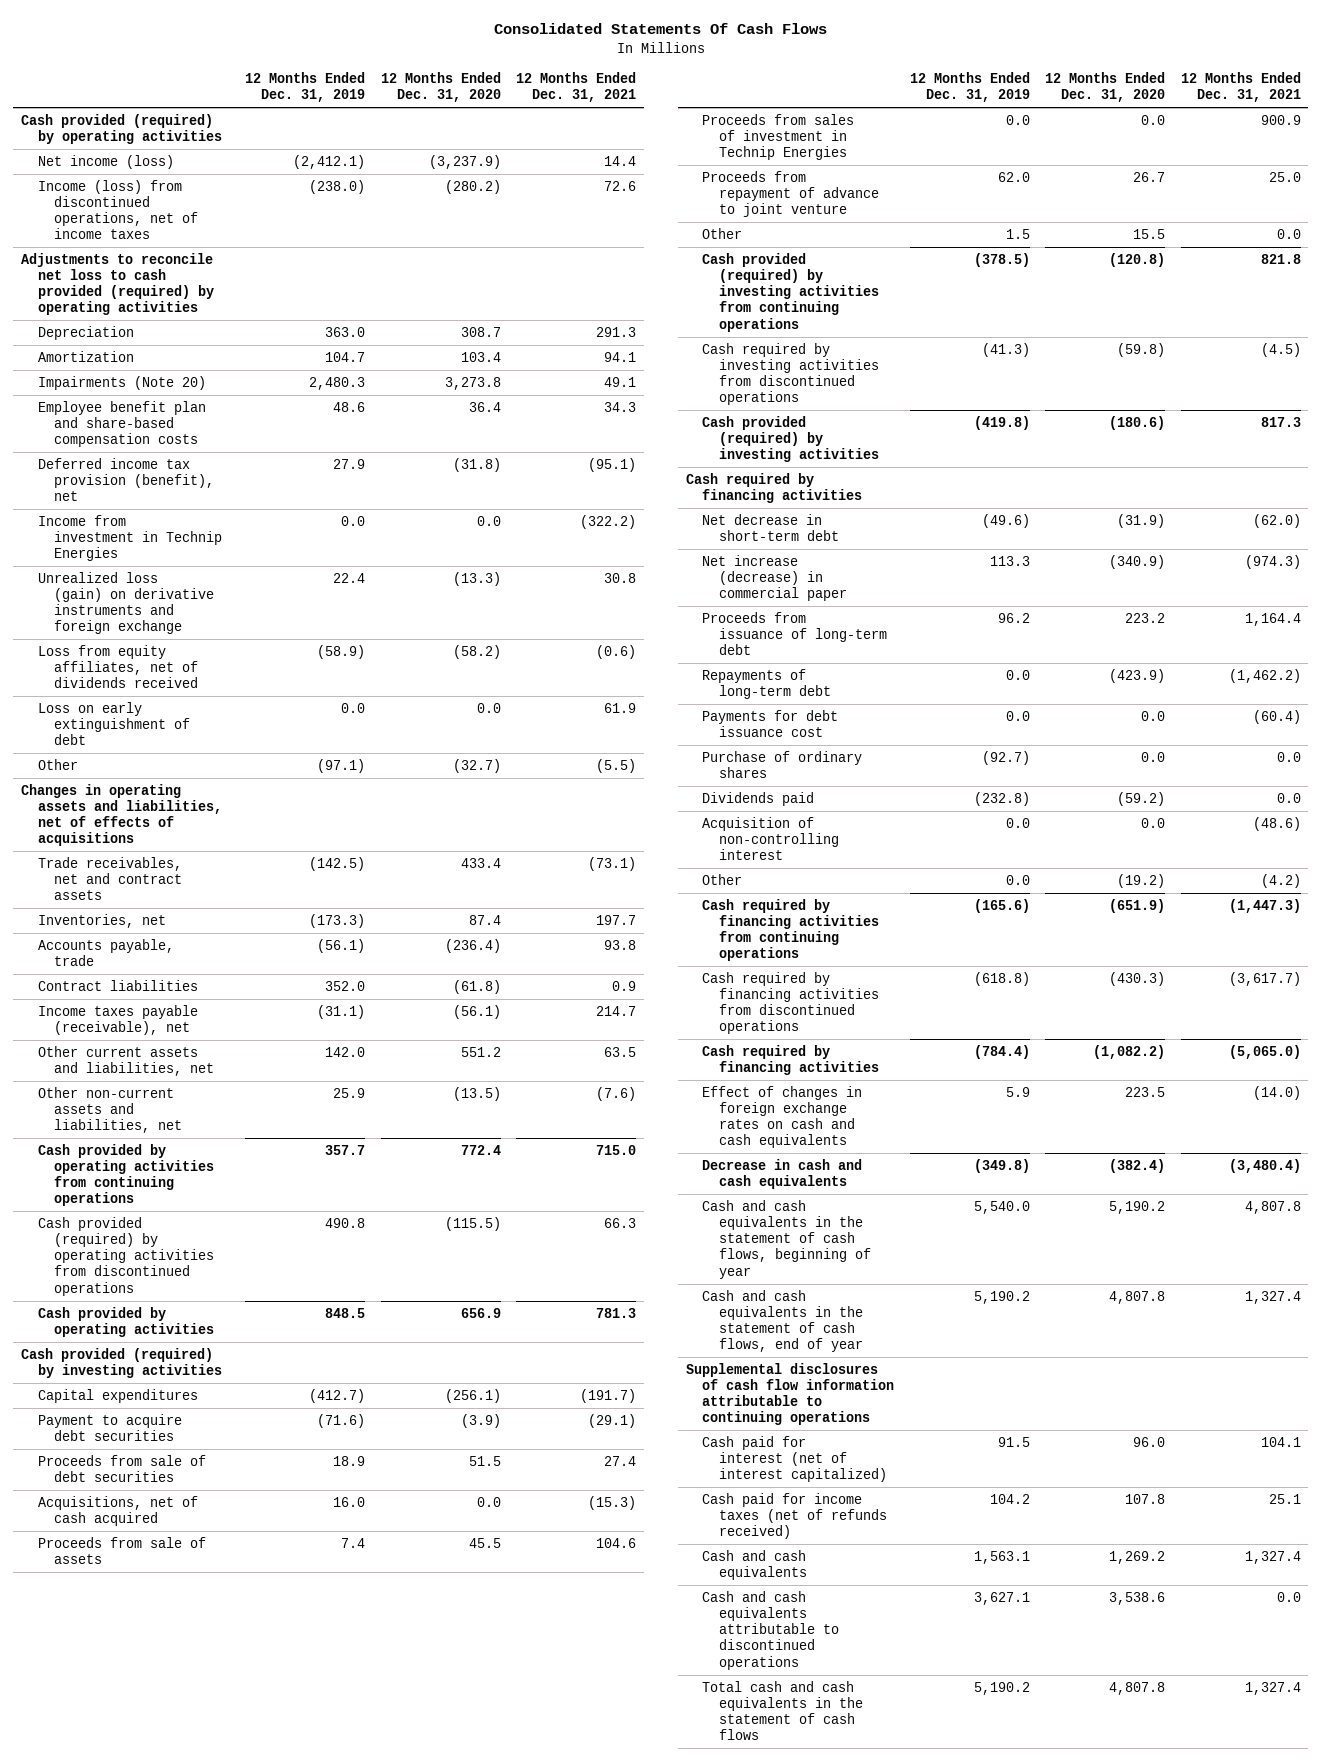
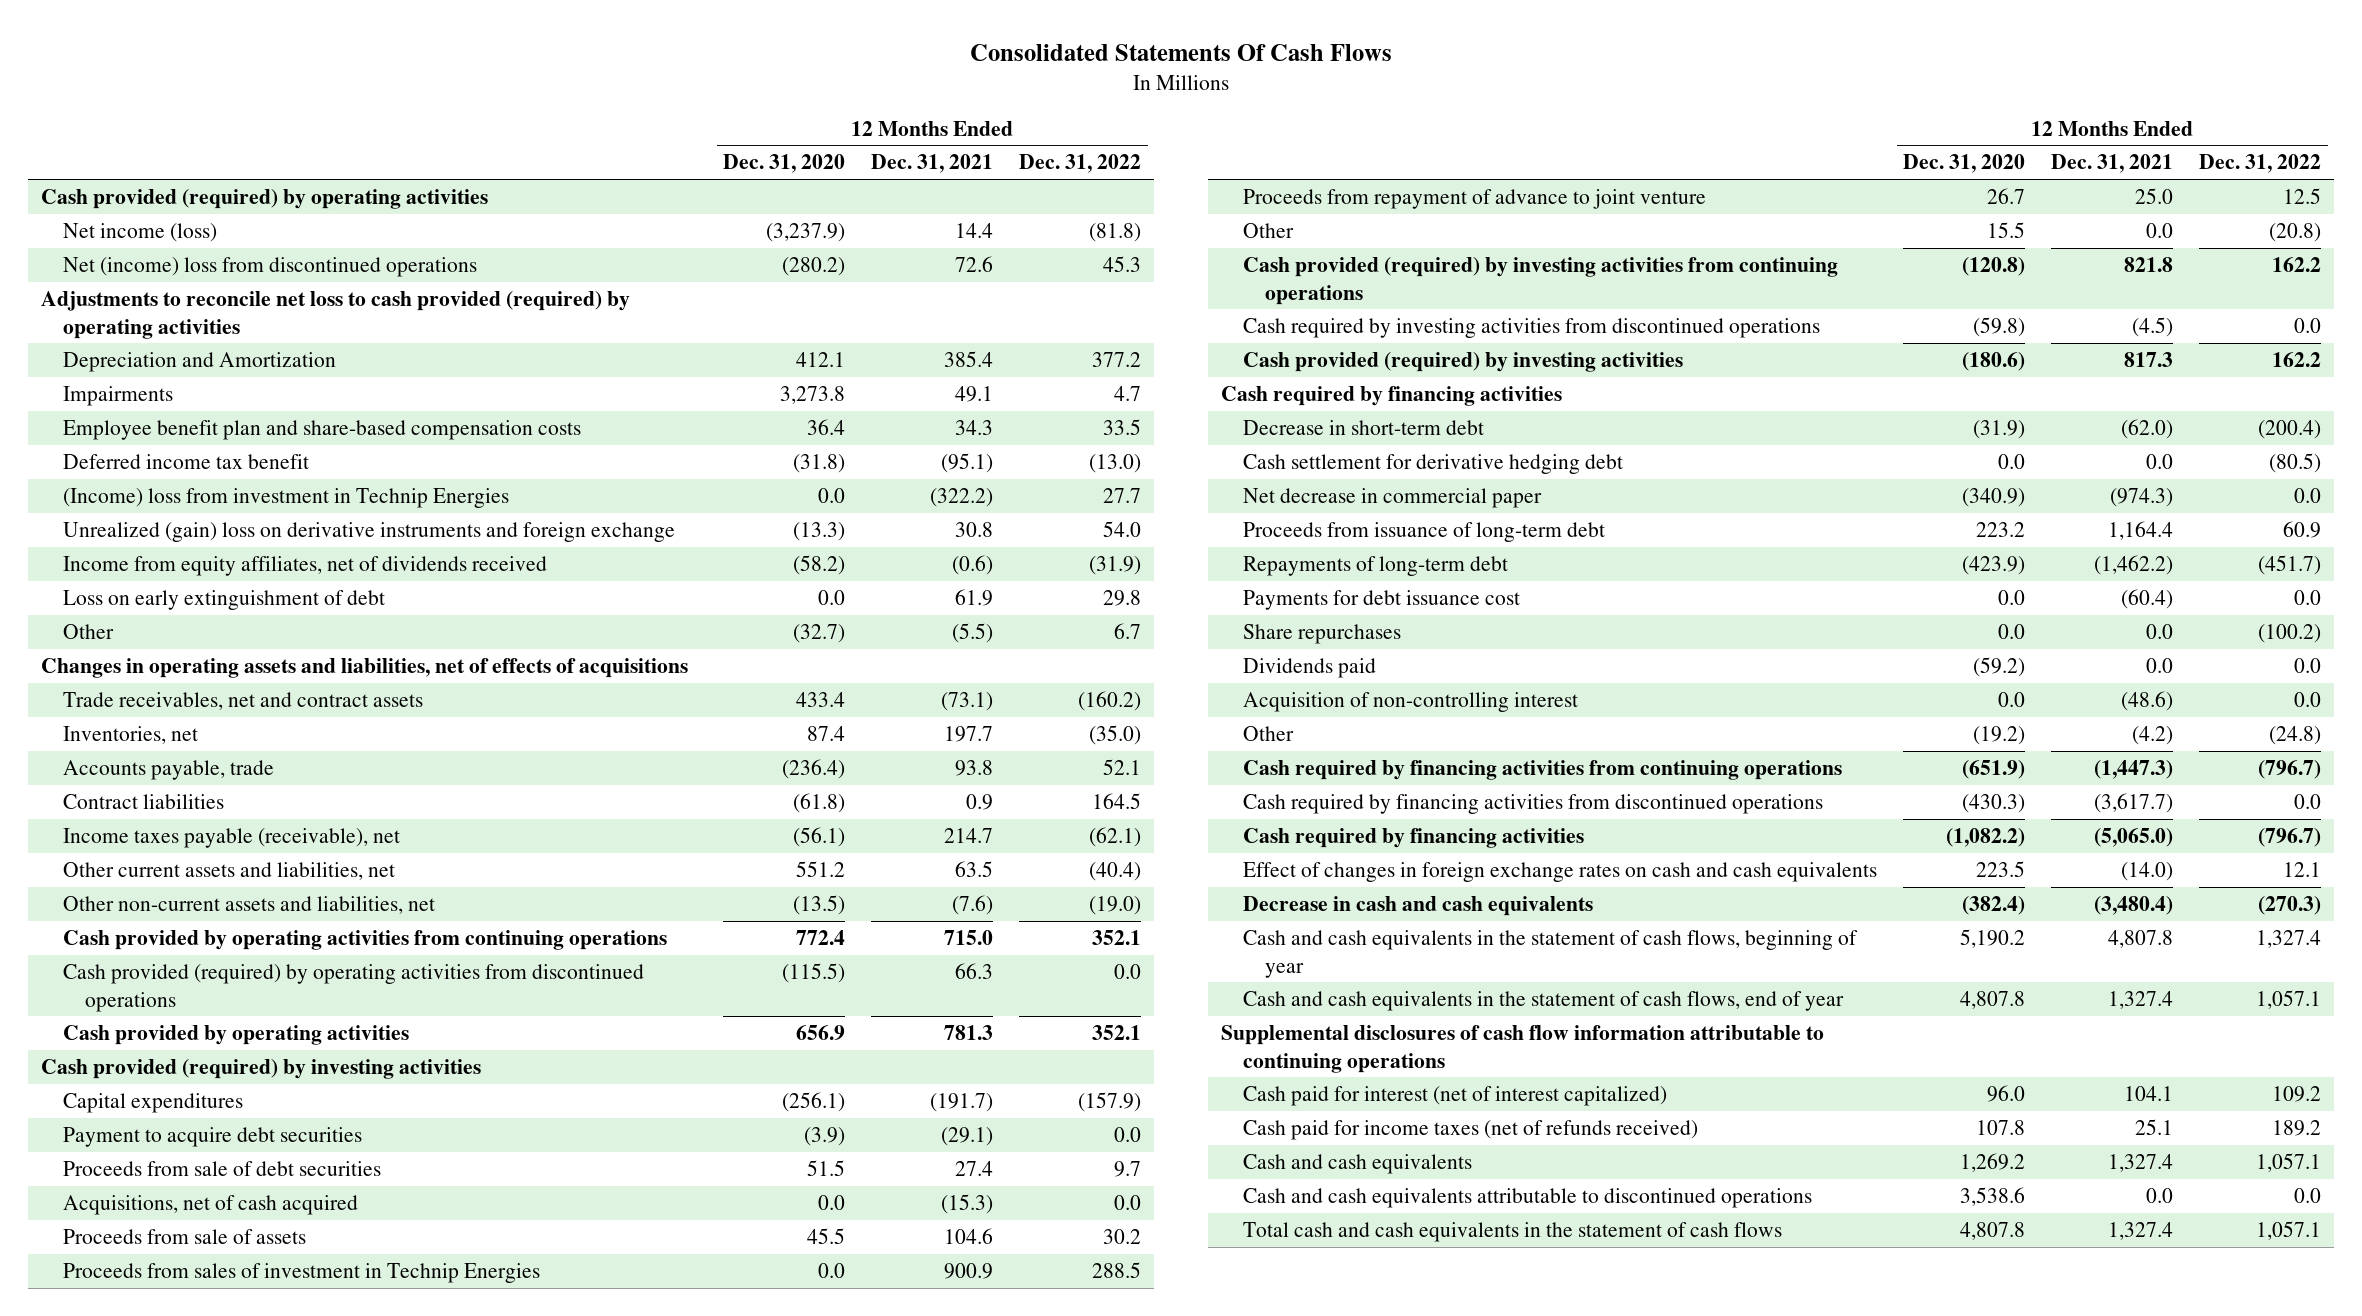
- | 12 Months Ended Dec. 31, 2019 | 12 Months Ended Dec. 31, 2020 | 12 Months Ended Dec. 31, 2021
+ | 12 Months Ended Dec. 31, 2020 | 12 Months Ended Dec. 31, 2021 | 12 Months Ended Dec. 31, 2022
- Income (loss) from discontinued operations, net of income taxes | (238.0) | (280.2) | 72.6
+ Net (income) loss from discontinued operations | (280.2) | 72.6 | 45.3
- Depreciation | 363.0 | 308.7 | 291.3
- Amortization | 104.7 | 103.4 | 94.1
- Impairments (Note 20) | 2,480.3 | 3,273.8 | 49.1
+ Depreciation and Amortization | 412.1 | 385.4 | 377.2
+ Impairments | 3,273.8 | 49.1 | 4.7
- Deferred income tax provision (benefit), net | 27.9 | (31.8) | (95.1)
- Income from investment in Technip Energies | 0.0 | 0.0 | (322.2)
- Unrealized loss (gain) on derivative instruments and foreign exchange | 22.4 | (13.3) | 30.8
- Loss from equity affiliates, net of dividends received | (58.9) | (58.2) | (0.6)
+ Deferred income tax benefit | (31.8) | (95.1) | (13.0)
+ (Income) loss from investment in Technip Energies | 0.0 | (322.2) | 27.7
+ Unrealized (gain) loss on derivative instruments and foreign exchange | (13.3) | 30.8 | 54.0
+ Income from equity affiliates, net of dividends received | (58.2) | (0.6) | (31.9)
- Net decrease in short-term debt | (49.6) | (31.9) | (62.0)
- Net increase (decrease) in commercial paper | 113.3 | (340.9) | (974.3)
+ Decrease in short-term debt | (31.9) | (62.0) | (200.4)
+ Cash settlement for derivative hedging debt | 0.0 | 0.0 | (80.5)
+ Net decrease in commercial paper | (340.9) | (974.3) | 0.0
- Purchase of ordinary shares | (92.7) | 0.0 | 0.0
+ Share repurchases | 0.0 | 0.0 | (100.2)

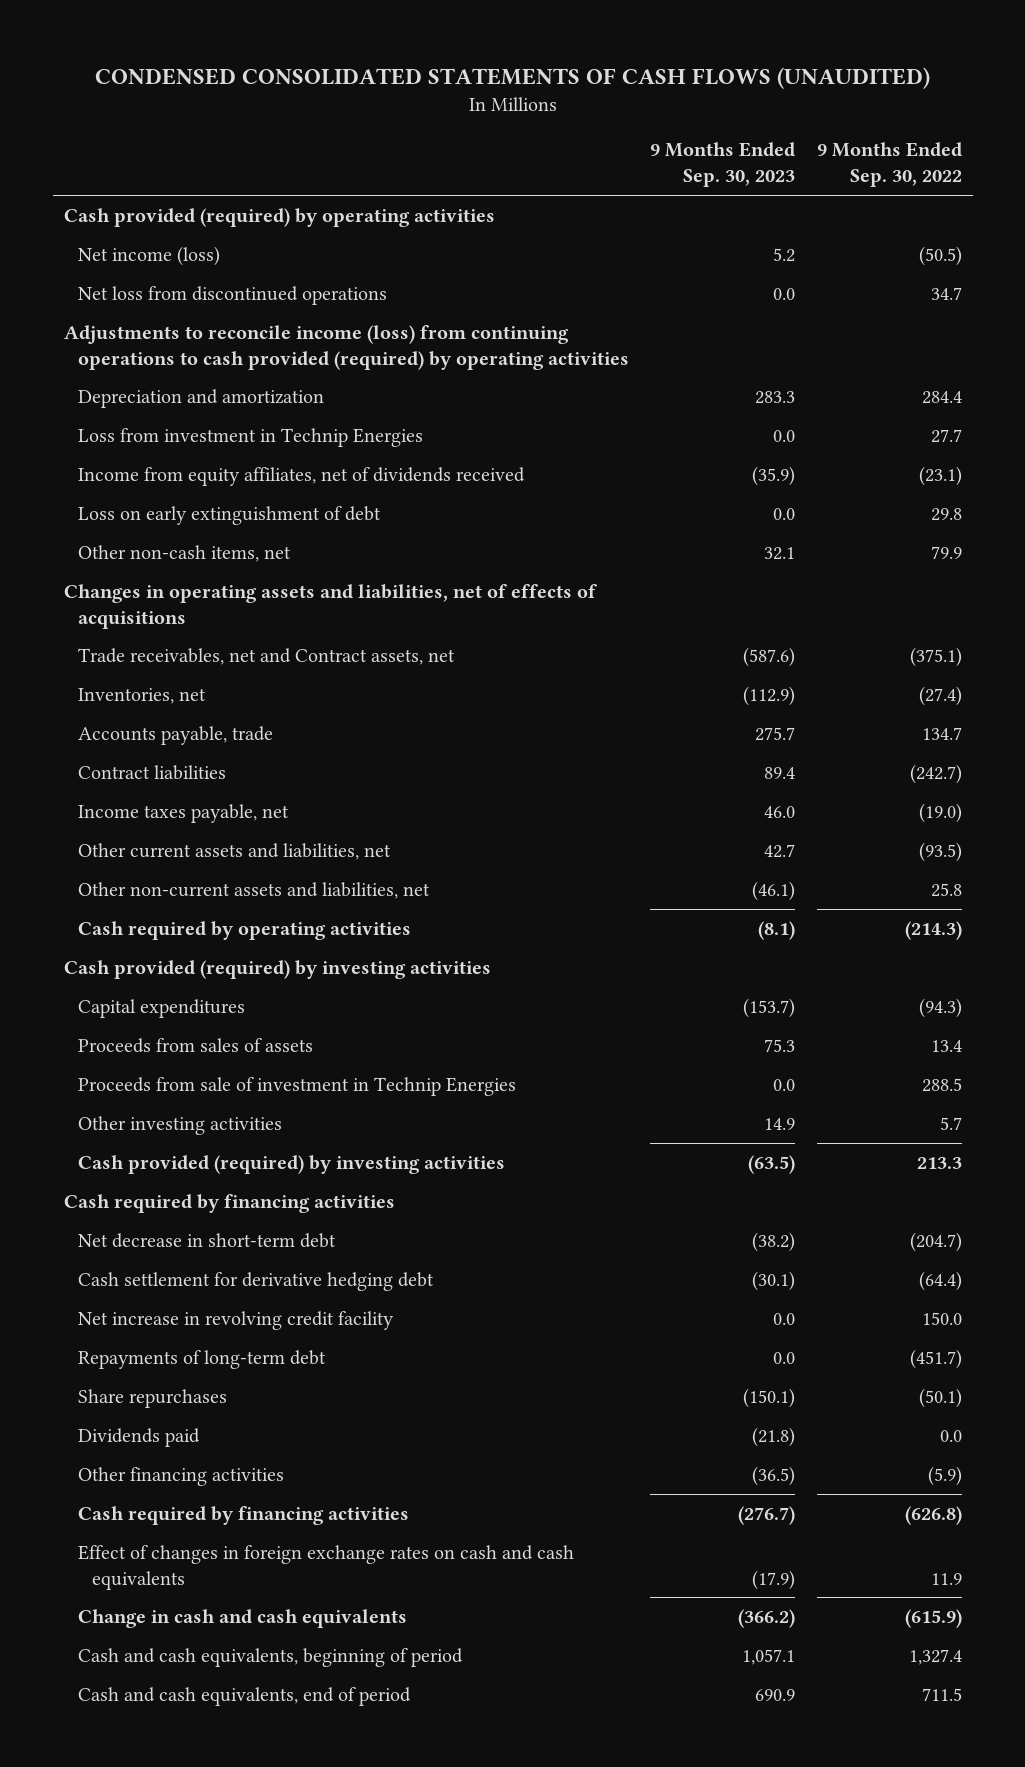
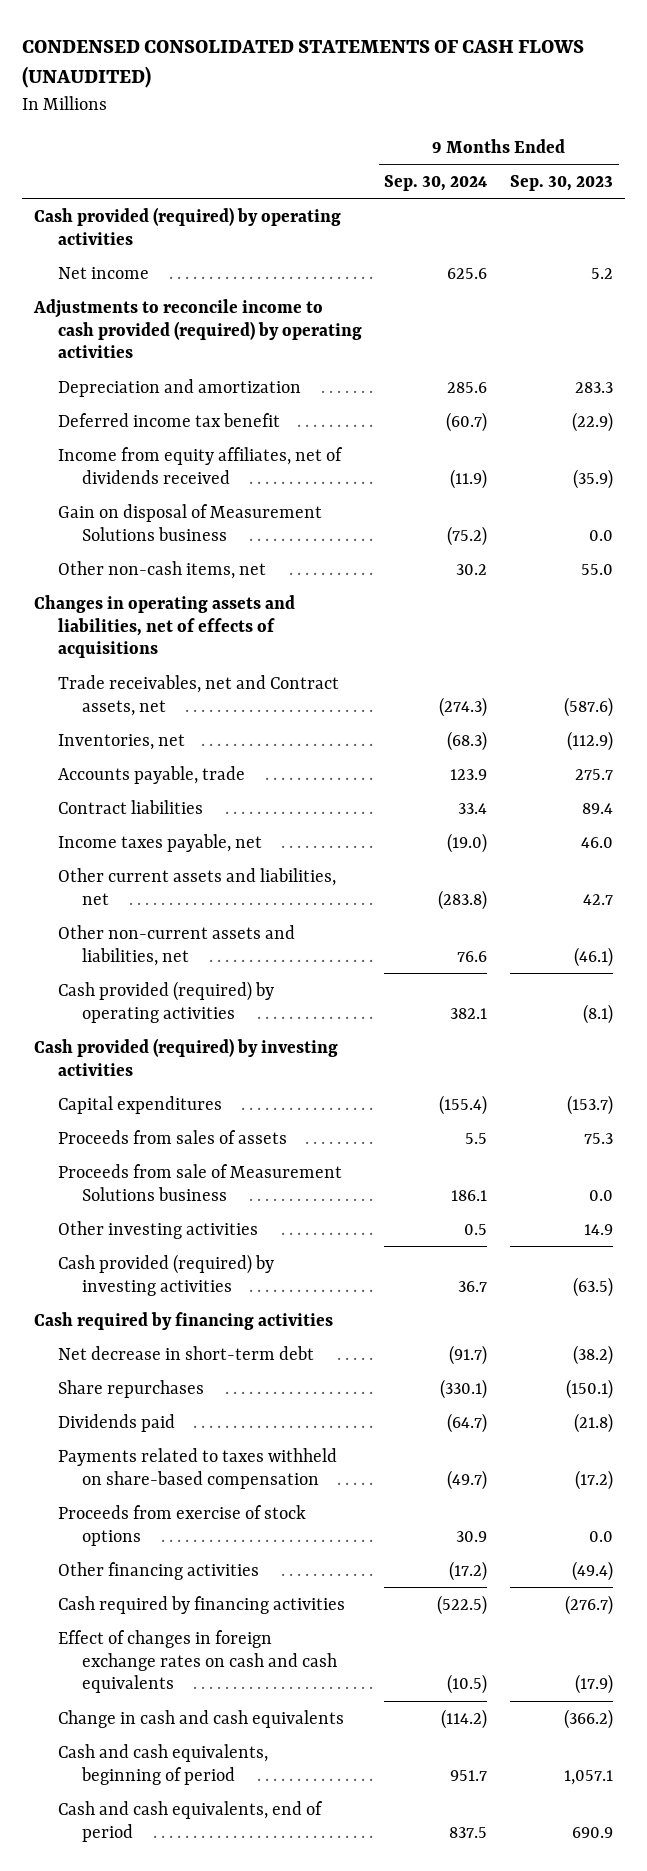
- | 9 Months Ended Sep. 30, 2023 | 9 Months Ended Sep. 30, 2022
+ | 9 Months Ended Sep. 30, 2024 | 9 Months Ended Sep. 30, 2023
- Net income (loss) | 5.2 | (50.5)
- Net loss from discontinued operations | 0.0 | 34.7
- Adjustments to reconcile income (loss) from continuing operations to cash provided (required) by operating activities
+ Net income | 625.6 | 5.2
+ Adjustments to reconcile income to cash provided (required) by operating activities
- Loss from investment in Technip Energies | 0.0 | 27.7
+ Deferred income tax benefit | (60.7) | (22.9)
- Loss on early extinguishment of debt | 0.0 | 29.8
- Other non-cash items, net | 32.1 | 79.9
+ Gain on disposal of Measurement Solutions business | (75.2) | 0.0
+ Other non-cash items, net | 30.2 | 55.0
- Cash required by operating activities | (8.1) | (214.3)
+ Cash provided (required) by operating activities | 382.1 | (8.1)
- Proceeds from sale of investment in Technip Energies | 0.0 | 288.5
+ Proceeds from sale of Measurement Solutions business | 186.1 | 0.0
- Cash settlement for derivative hedging debt | (30.1) | (64.4)
- Net increase in revolving credit facility | 0.0 | 150.0
- Repayments of long-term debt | 0.0 | (451.7)
- Other financing activities | (36.5) | (5.9)
+ Payments related to taxes withheld on share-based compensation | (49.7) | (17.2)
+ Proceeds from exercise of stock options | 30.9 | 0.0
+ Other financing activities | (17.2) | (49.4)

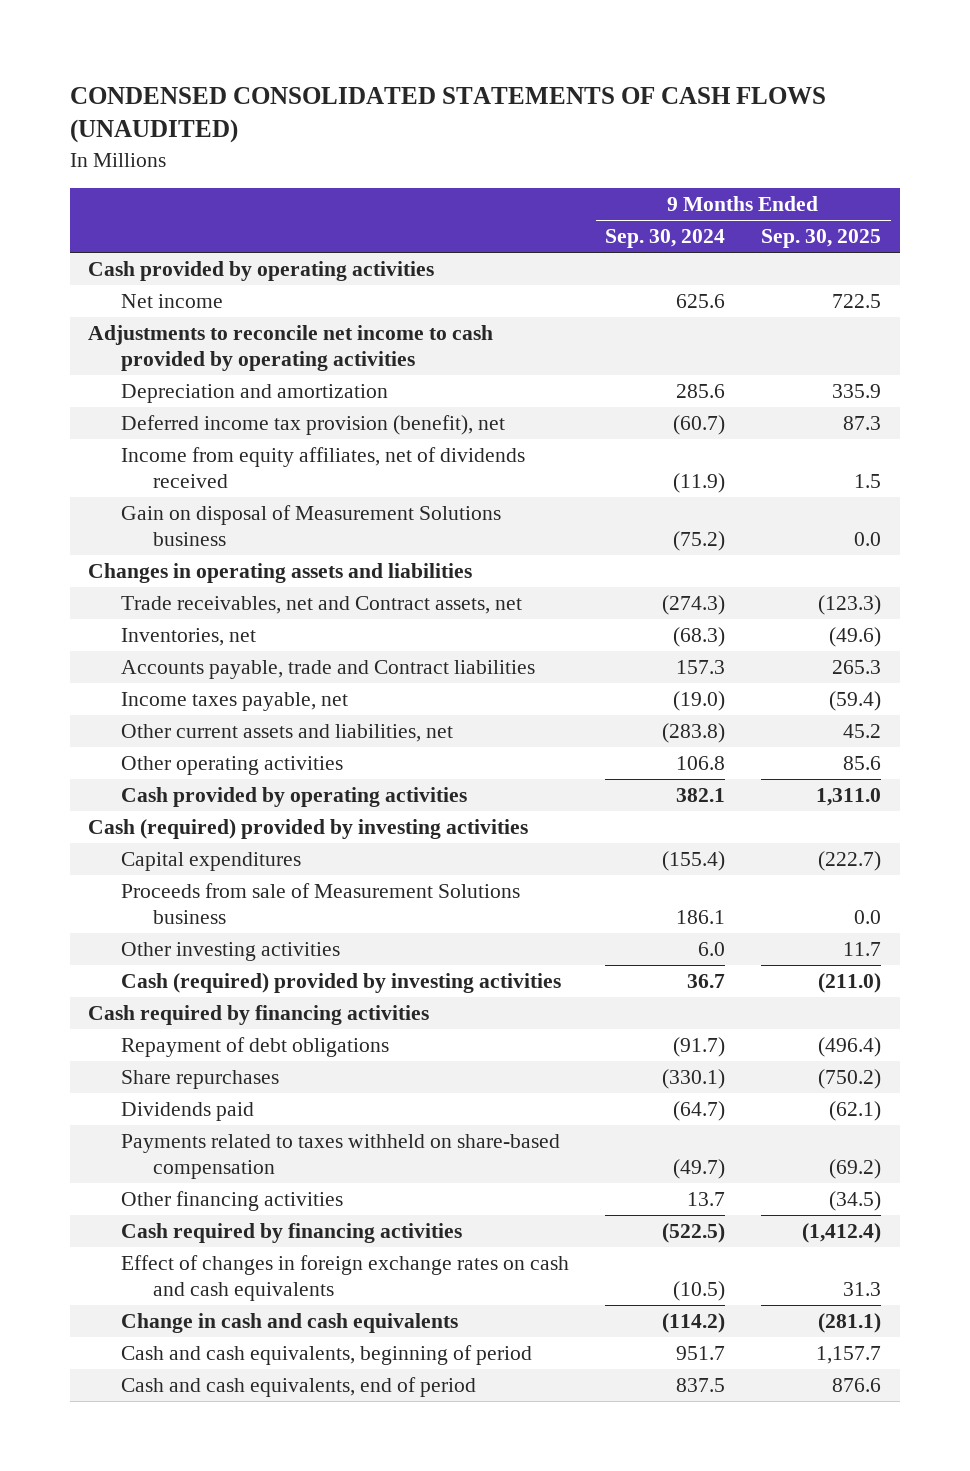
- | 9 Months Ended Sep. 30, 2024 | 9 Months Ended Sep. 30, 2023
+ | 9 Months Ended Sep. 30, 2024 | 9 Months Ended Sep. 30, 2025
- Cash provided (required) by operating activities
+ Cash provided by operating activities
- Adjustments to reconcile income to cash provided (required) by operating activities
+ Adjustments to reconcile net income to cash provided by operating activities
- Deferred income tax benefit | (60.7) | (22.9)
+ Deferred income tax provision (benefit), net | (60.7) | 87.3
- Other non-cash items, net | 30.2 | 55.0
- Changes in operating assets and liabilities, net of effects of acquisitions
+ Changes in operating assets and liabilities
- Accounts payable, trade | 123.9 | 275.7
- Contract liabilities | 33.4 | 89.4
+ Accounts payable, trade and Contract liabilities | 157.3 | 265.3
- Other non-current assets and liabilities, net | 76.6 | (46.1)
- Cash provided (required) by operating activities | 382.1 | (8.1)
- Cash provided (required) by investing activities
+ Other operating activities | 106.8 | 85.6
+ Cash provided by operating activities | 382.1 | 1,311.0
+ Cash (required) provided by investing activities
- Proceeds from sales of assets | 5.5 | 75.3
- Other investing activities | 0.5 | 14.9
- Cash provided (required) by investing activities | 36.7 | (63.5)
+ Other investing activities | 6.0 | 11.7
+ Cash (required) provided by investing activities | 36.7 | (211.0)
- Net decrease in short-term debt | (91.7) | (38.2)
+ Repayment of debt obligations | (91.7) | (496.4)
- Proceeds from exercise of stock options | 30.9 | 0.0
- Other financing activities | (17.2) | (49.4)
+ Other financing activities | 13.7 | (34.5)

